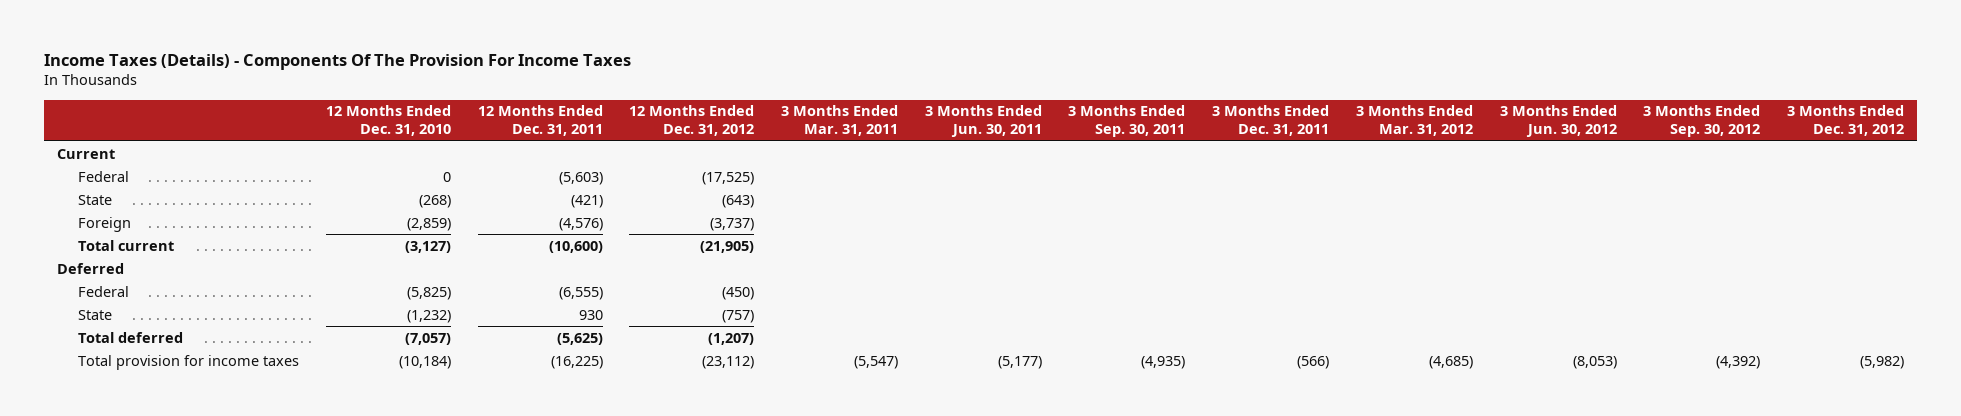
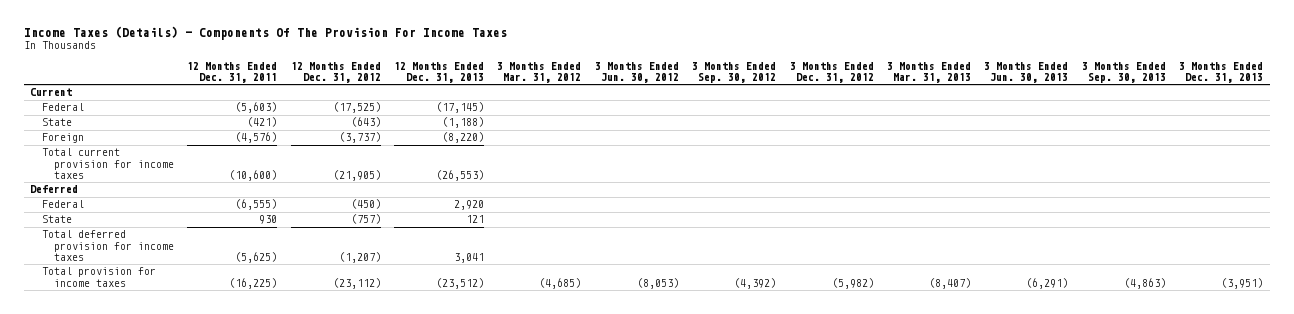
- | 12 Months Ended Dec. 31, 2010 | 12 Months Ended Dec. 31, 2011 | 12 Months Ended Dec. 31, 2012 | 3 Months Ended Mar. 31, 2011 | 3 Months Ended Jun. 30, 2011 | 3 Months Ended Sep. 30, 2011 | 3 Months Ended Dec. 31, 2011 | 3 Months Ended Mar. 31, 2012 | 3 Months Ended Jun. 30, 2012 | 3 Months Ended Sep. 30, 2012 | 3 Months Ended Dec. 31, 2012
+ | 12 Months Ended Dec. 31, 2011 | 12 Months Ended Dec. 31, 2012 | 12 Months Ended Dec. 31, 2013 | 3 Months Ended Mar. 31, 2012 | 3 Months Ended Jun. 30, 2012 | 3 Months Ended Sep. 30, 2012 | 3 Months Ended Dec. 31, 2012 | 3 Months Ended Mar. 31, 2013 | 3 Months Ended Jun. 30, 2013 | 3 Months Ended Sep. 30, 2013 | 3 Months Ended Dec. 31, 2013
- Total current | (3,127) | (10,600) | (21,905) | | | | | | | |
+ Total current provision for income taxes | (10,600) | (21,905) | (26,553) | | | | | | | |
- Total deferred | (7,057) | (5,625) | (1,207) | | | | | | | |
+ Total deferred provision for income taxes | (5,625) | (1,207) | 3,041 | | | | | | | |

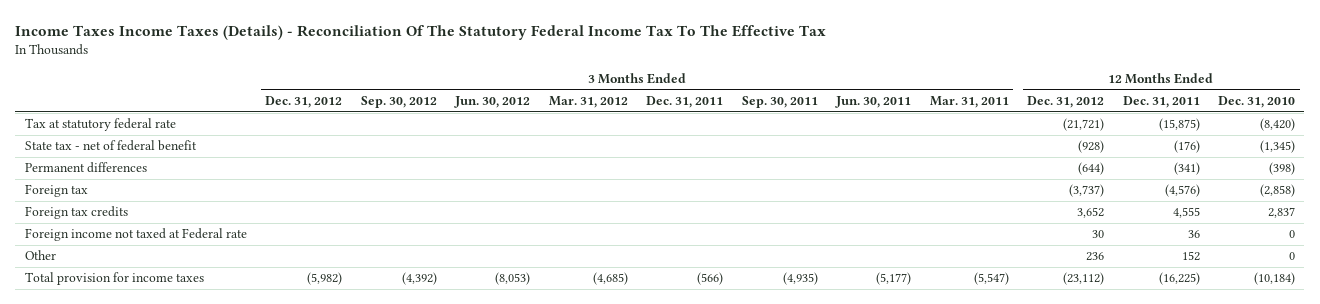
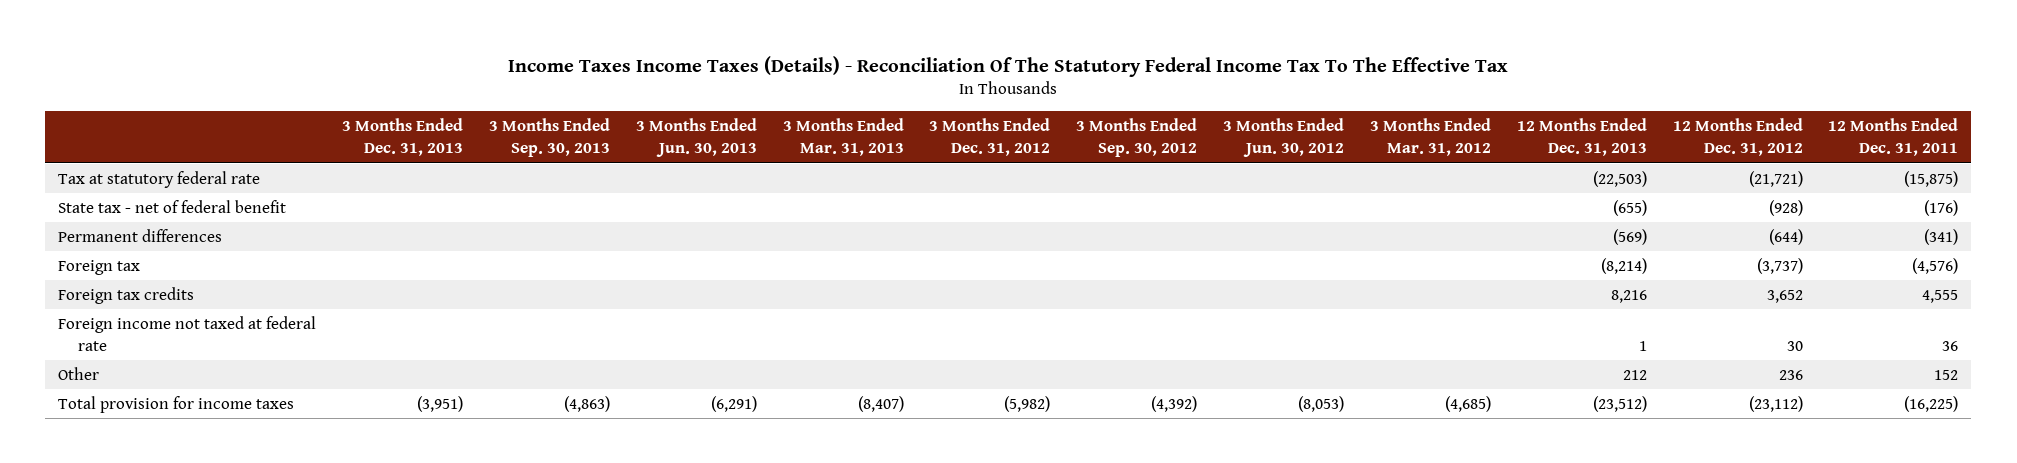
- | 3 Months Ended Dec. 31, 2012 | 3 Months Ended Sep. 30, 2012 | 3 Months Ended Jun. 30, 2012 | 3 Months Ended Mar. 31, 2012 | 3 Months Ended Dec. 31, 2011 | 3 Months Ended Sep. 30, 2011 | 3 Months Ended Jun. 30, 2011 | 3 Months Ended Mar. 31, 2011 | 12 Months Ended Dec. 31, 2012 | 12 Months Ended Dec. 31, 2011 | 12 Months Ended Dec. 31, 2010
+ | 3 Months Ended Dec. 31, 2013 | 3 Months Ended Sep. 30, 2013 | 3 Months Ended Jun. 30, 2013 | 3 Months Ended Mar. 31, 2013 | 3 Months Ended Dec. 31, 2012 | 3 Months Ended Sep. 30, 2012 | 3 Months Ended Jun. 30, 2012 | 3 Months Ended Mar. 31, 2012 | 12 Months Ended Dec. 31, 2013 | 12 Months Ended Dec. 31, 2012 | 12 Months Ended Dec. 31, 2011
- Foreign income not taxed at Federal rate | | | | | | | | | 30 | 36 | 0
+ Foreign income not taxed at federal rate | | | | | | | | | 1 | 30 | 36

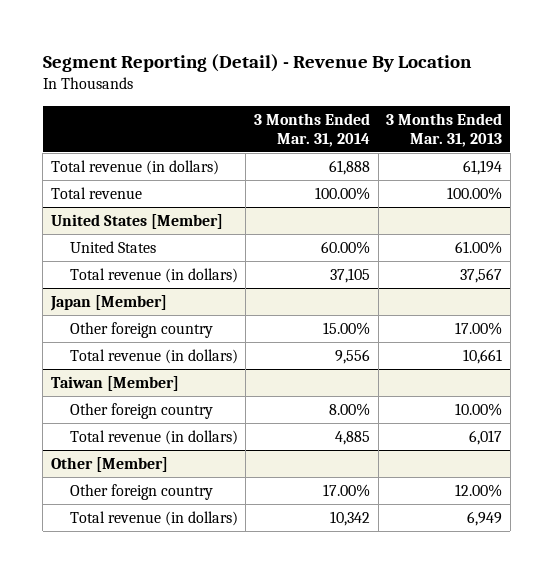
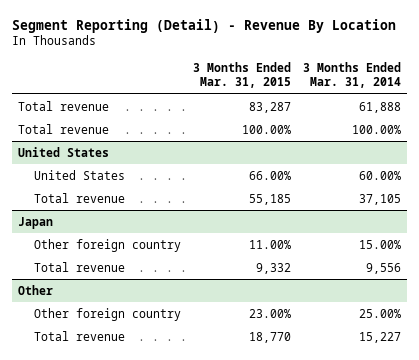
- | 3 Months Ended Mar. 31, 2014 | 3 Months Ended Mar. 31, 2013
+ | 3 Months Ended Mar. 31, 2015 | 3 Months Ended Mar. 31, 2014
- Total revenue (in dollars) | 61,888 | 61,194
+ Total revenue | 83,287 | 61,888
- United States [Member]
+ United States
- Total revenue (in dollars) | 37,105 | 37,567
- Japan [Member]
+ Total revenue | 55,185 | 37,105
+ Japan
- Total revenue (in dollars) | 9,556 | 10,661
- Taiwan [Member]
- Other foreign country | 8.00% | 10.00%
- Total revenue (in dollars) | 4,885 | 6,017
- Other [Member]
- Other foreign country | 17.00% | 12.00%
- Total revenue (in dollars) | 10,342 | 6,949
+ Total revenue | 9,332 | 9,556
+ Other
+ Other foreign country | 23.00% | 25.00%
+ Total revenue | 18,770 | 15,227

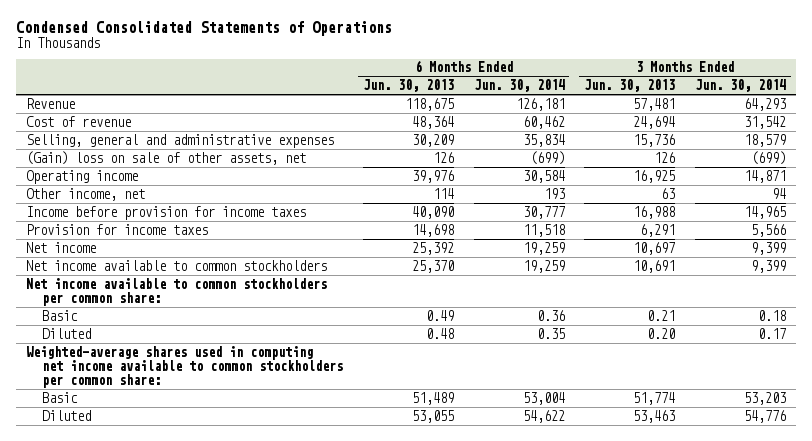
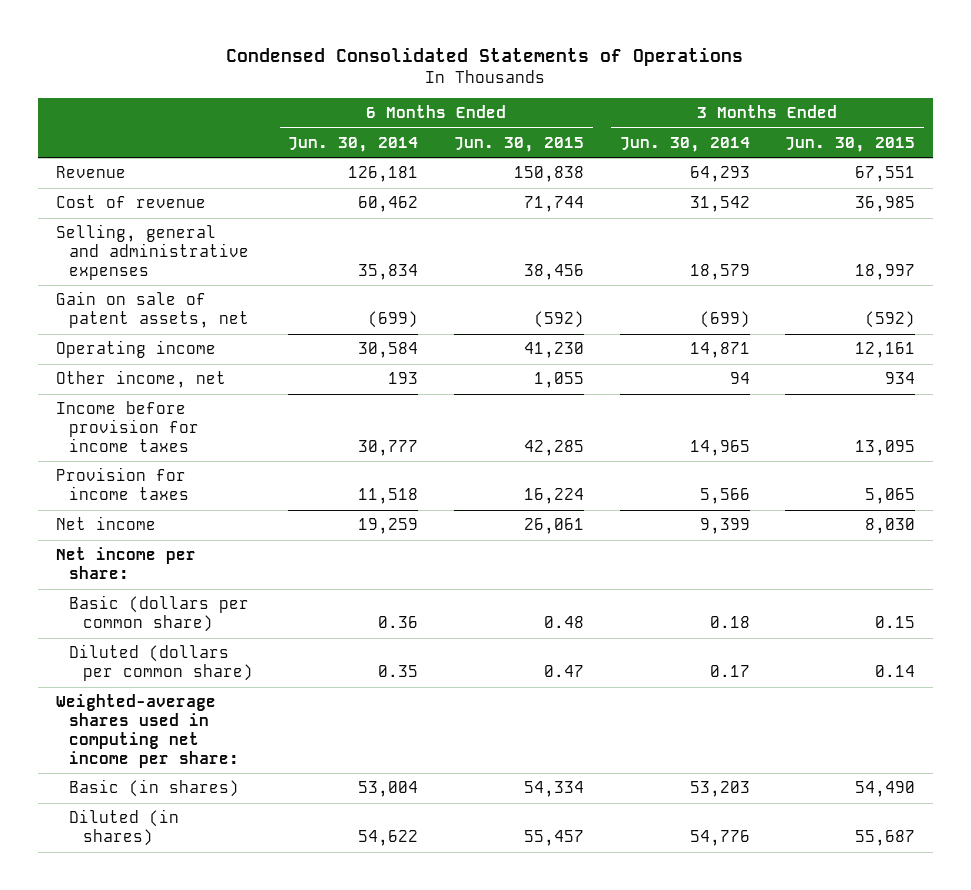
- | 6 Months Ended Jun. 30, 2013 | 6 Months Ended Jun. 30, 2014 | 3 Months Ended Jun. 30, 2013 | 3 Months Ended Jun. 30, 2014
+ | 6 Months Ended Jun. 30, 2014 | 6 Months Ended Jun. 30, 2015 | 3 Months Ended Jun. 30, 2014 | 3 Months Ended Jun. 30, 2015
- (Gain) loss on sale of other assets, net | 126 | (699) | 126 | (699)
+ Gain on sale of patent assets, net | (699) | (592) | (699) | (592)
- Net income available to common stockholders | 25,370 | 19,259 | 10,691 | 9,399
- Net income available to common stockholders per common share:
- Basic | 0.49 | 0.36 | 0.21 | 0.18
- Diluted | 0.48 | 0.35 | 0.20 | 0.17
- Weighted-average shares used in computing net income available to common stockholders per common share:
- Basic | 51,489 | 53,004 | 51,774 | 53,203
- Diluted | 53,055 | 54,622 | 53,463 | 54,776
+ Net income per share:
+ Basic (dollars per common share) | 0.36 | 0.48 | 0.18 | 0.15
+ Diluted (dollars per common share) | 0.35 | 0.47 | 0.17 | 0.14
+ Weighted-average shares used in computing net income per share:
+ Basic (in shares) | 53,004 | 54,334 | 53,203 | 54,490
+ Diluted (in shares) | 54,622 | 55,457 | 54,776 | 55,687

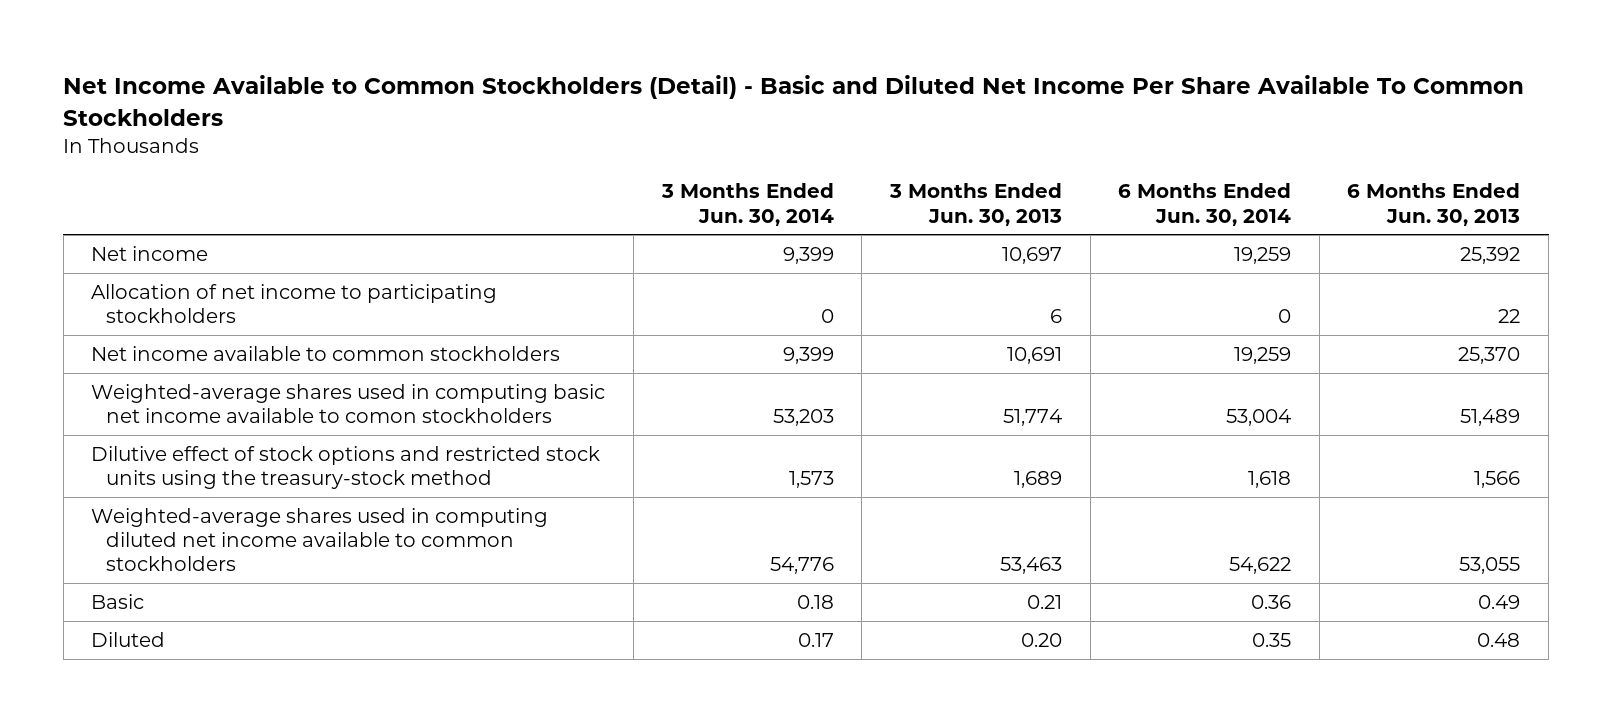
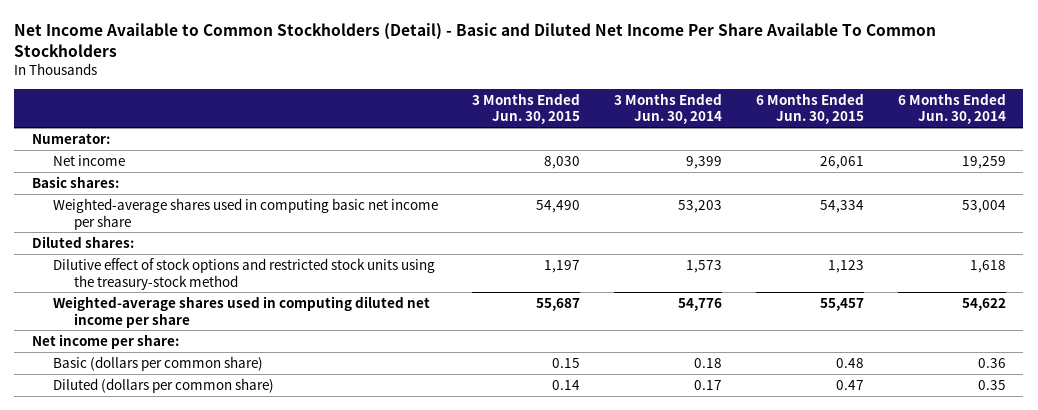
- | 3 Months Ended Jun. 30, 2014 | 3 Months Ended Jun. 30, 2013 | 6 Months Ended Jun. 30, 2014 | 6 Months Ended Jun. 30, 2013
+ | 3 Months Ended Jun. 30, 2015 | 3 Months Ended Jun. 30, 2014 | 6 Months Ended Jun. 30, 2015 | 6 Months Ended Jun. 30, 2014
+ Numerator:
- Allocation of net income to participating stockholders | 0 | 6 | 0 | 22
- Net income available to common stockholders | 9,399 | 10,691 | 19,259 | 25,370
- Weighted-average shares used in computing basic net income available to comon stockholders | 53,203 | 51,774 | 53,004 | 51,489
+ Basic shares:
+ Weighted-average shares used in computing basic net income per share | 54,490 | 53,203 | 54,334 | 53,004
+ Diluted shares:
- Weighted-average shares used in computing diluted net income available to common stockholders | 54,776 | 53,463 | 54,622 | 53,055
- Basic | 0.18 | 0.21 | 0.36 | 0.49
- Diluted | 0.17 | 0.20 | 0.35 | 0.48
+ Weighted-average shares used in computing diluted net income per share | 55,687 | 54,776 | 55,457 | 54,622
+ Net income per share:
+ Basic (dollars per common share) | 0.15 | 0.18 | 0.48 | 0.36
+ Diluted (dollars per common share) | 0.14 | 0.17 | 0.47 | 0.35

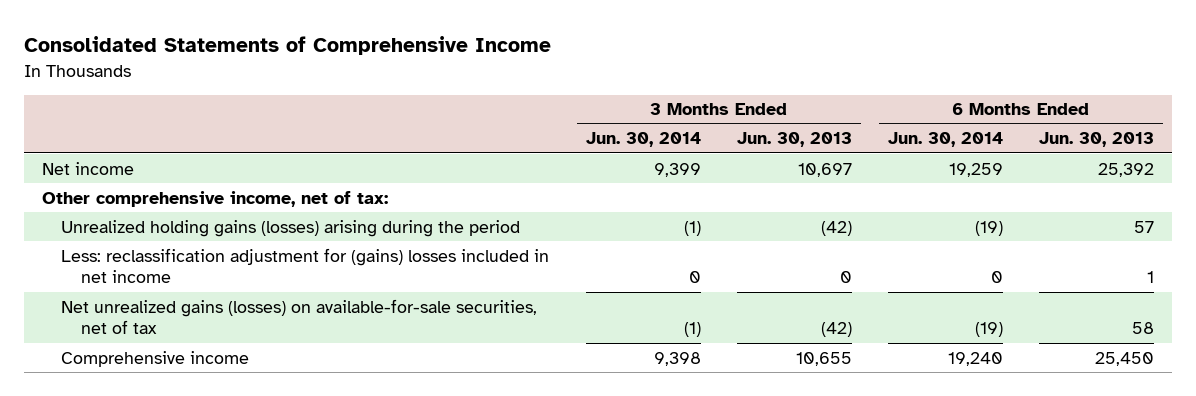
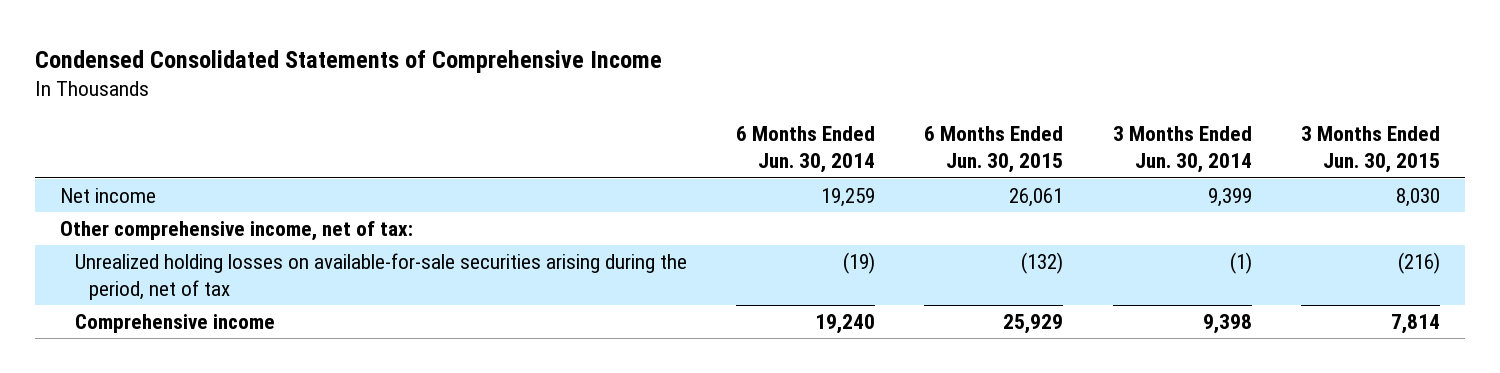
- Consolidated Statements of Comprehensive Income
+ Condensed Consolidated Statements of Comprehensive Income
- | 3 Months Ended Jun. 30, 2014 | 3 Months Ended Jun. 30, 2013 | 6 Months Ended Jun. 30, 2014 | 6 Months Ended Jun. 30, 2013
+ | 6 Months Ended Jun. 30, 2014 | 6 Months Ended Jun. 30, 2015 | 3 Months Ended Jun. 30, 2014 | 3 Months Ended Jun. 30, 2015
- Unrealized holding gains (losses) arising during the period | (1) | (42) | (19) | 57
- Less: reclassification adjustment for (gains) losses included in net income | 0 | 0 | 0 | 1
- Net unrealized gains (losses) on available-for-sale securities, net of tax | (1) | (42) | (19) | 58
+ Unrealized holding losses on available-for-sale securities arising during the period, net of tax | (19) | (132) | (1) | (216)

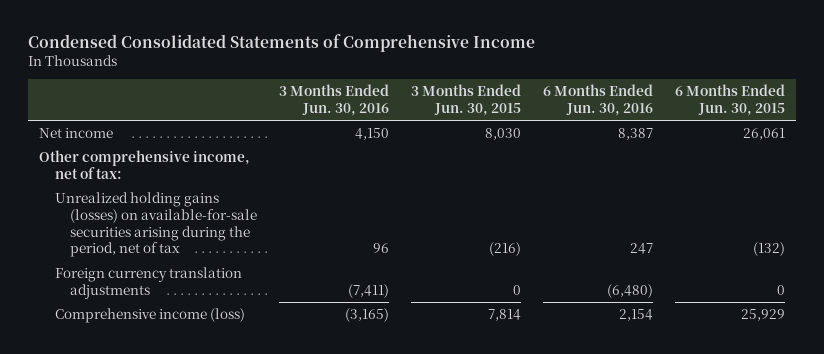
- | 6 Months Ended Jun. 30, 2014 | 6 Months Ended Jun. 30, 2015 | 3 Months Ended Jun. 30, 2014 | 3 Months Ended Jun. 30, 2015
+ | 3 Months Ended Jun. 30, 2016 | 3 Months Ended Jun. 30, 2015 | 6 Months Ended Jun. 30, 2016 | 6 Months Ended Jun. 30, 2015
- Unrealized holding losses on available-for-sale securities arising during the period, net of tax | (19) | (132) | (1) | (216)
- Comprehensive income | 19,240 | 25,929 | 9,398 | 7,814
+ Unrealized holding gains (losses) on available-for-sale securities arising during the period, net of tax | 96 | (216) | 247 | (132)
+ Foreign currency translation adjustments | (7,411) | 0 | (6,480) | 0
+ Comprehensive income (loss) | (3,165) | 7,814 | 2,154 | 25,929

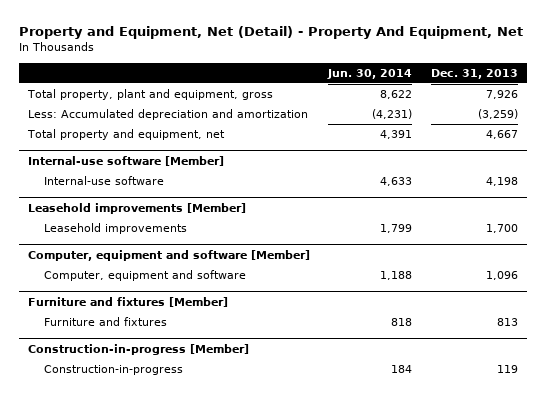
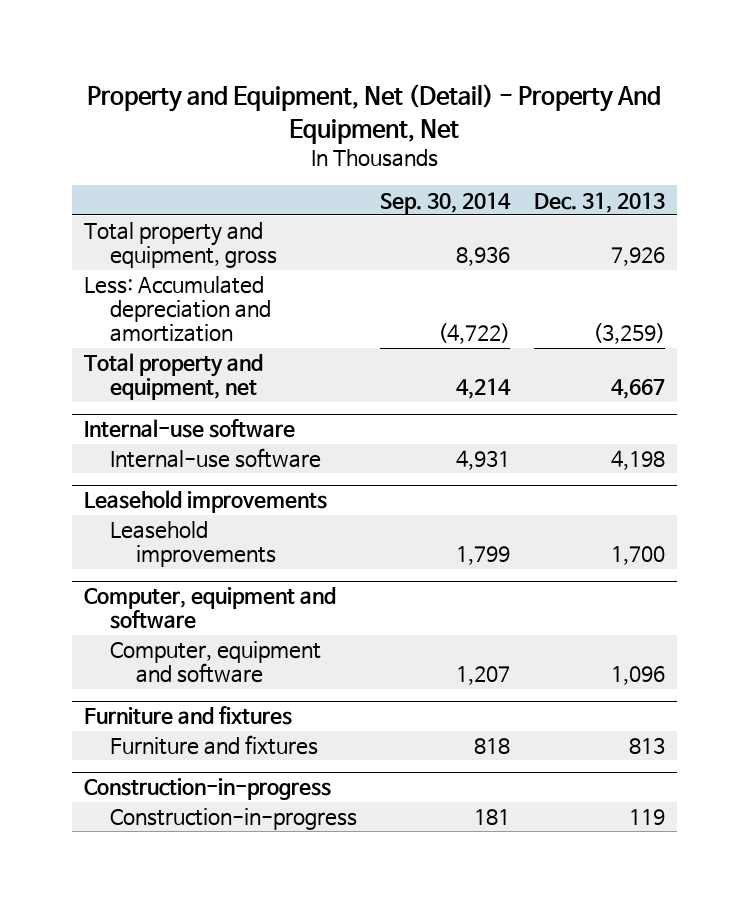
- | Jun. 30, 2014 | Dec. 31, 2013
+ | Sep. 30, 2014 | Dec. 31, 2013
- Total property, plant and equipment, gross | 8,622 | 7,926
+ Total property and equipment, gross | 8,936 | 7,926
- Internal-use software [Member]
+ Internal-use software
- Leasehold improvements [Member]
+ Leasehold improvements
- Computer, equipment and software [Member]
+ Computer, equipment and software
- Furniture and fixtures [Member]
+ Furniture and fixtures
- Construction-in-progress [Member]
+ Construction-in-progress

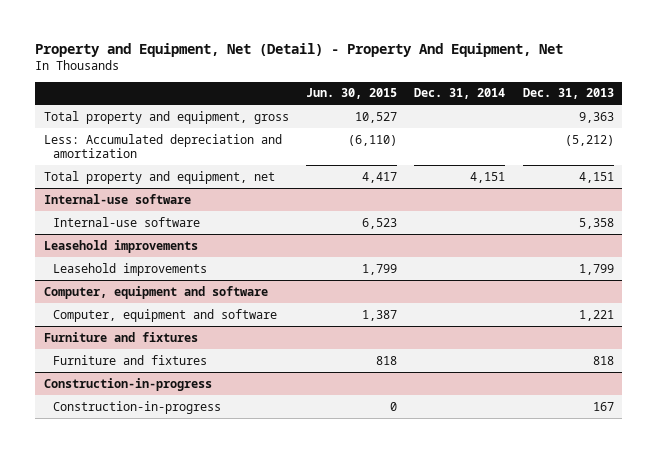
- | Sep. 30, 2014 | Dec. 31, 2013
+ | Jun. 30, 2015 | Dec. 31, 2014 | Dec. 31, 2013
- Total property and equipment, gross | 8,936 | 7,926
- Less: Accumulated depreciation and amortization | (4,722) | (3,259)
- Total property and equipment, net | 4,214 | 4,667
+ Total property and equipment, gross | 10,527 | | 9,363
+ Less: Accumulated depreciation and amortization | (6,110) | | (5,212)
+ Total property and equipment, net | 4,417 | 4,151 | 4,151
@ Internal-use software
- Internal-use software | 4,931 | 4,198
+ Internal-use software | 6,523 | | 5,358
@ Leasehold improvements
- Leasehold improvements | 1,799 | 1,700
+ Leasehold improvements | 1,799 | | 1,799
@ Computer, equipment and software
- Computer, equipment and software | 1,207 | 1,096
+ Computer, equipment and software | 1,387 | | 1,221
@ Furniture and fixtures
- Furniture and fixtures | 818 | 813
+ Furniture and fixtures | 818 | | 818
@ Construction-in-progress
- Construction-in-progress | 181 | 119
+ Construction-in-progress | 0 | | 167

